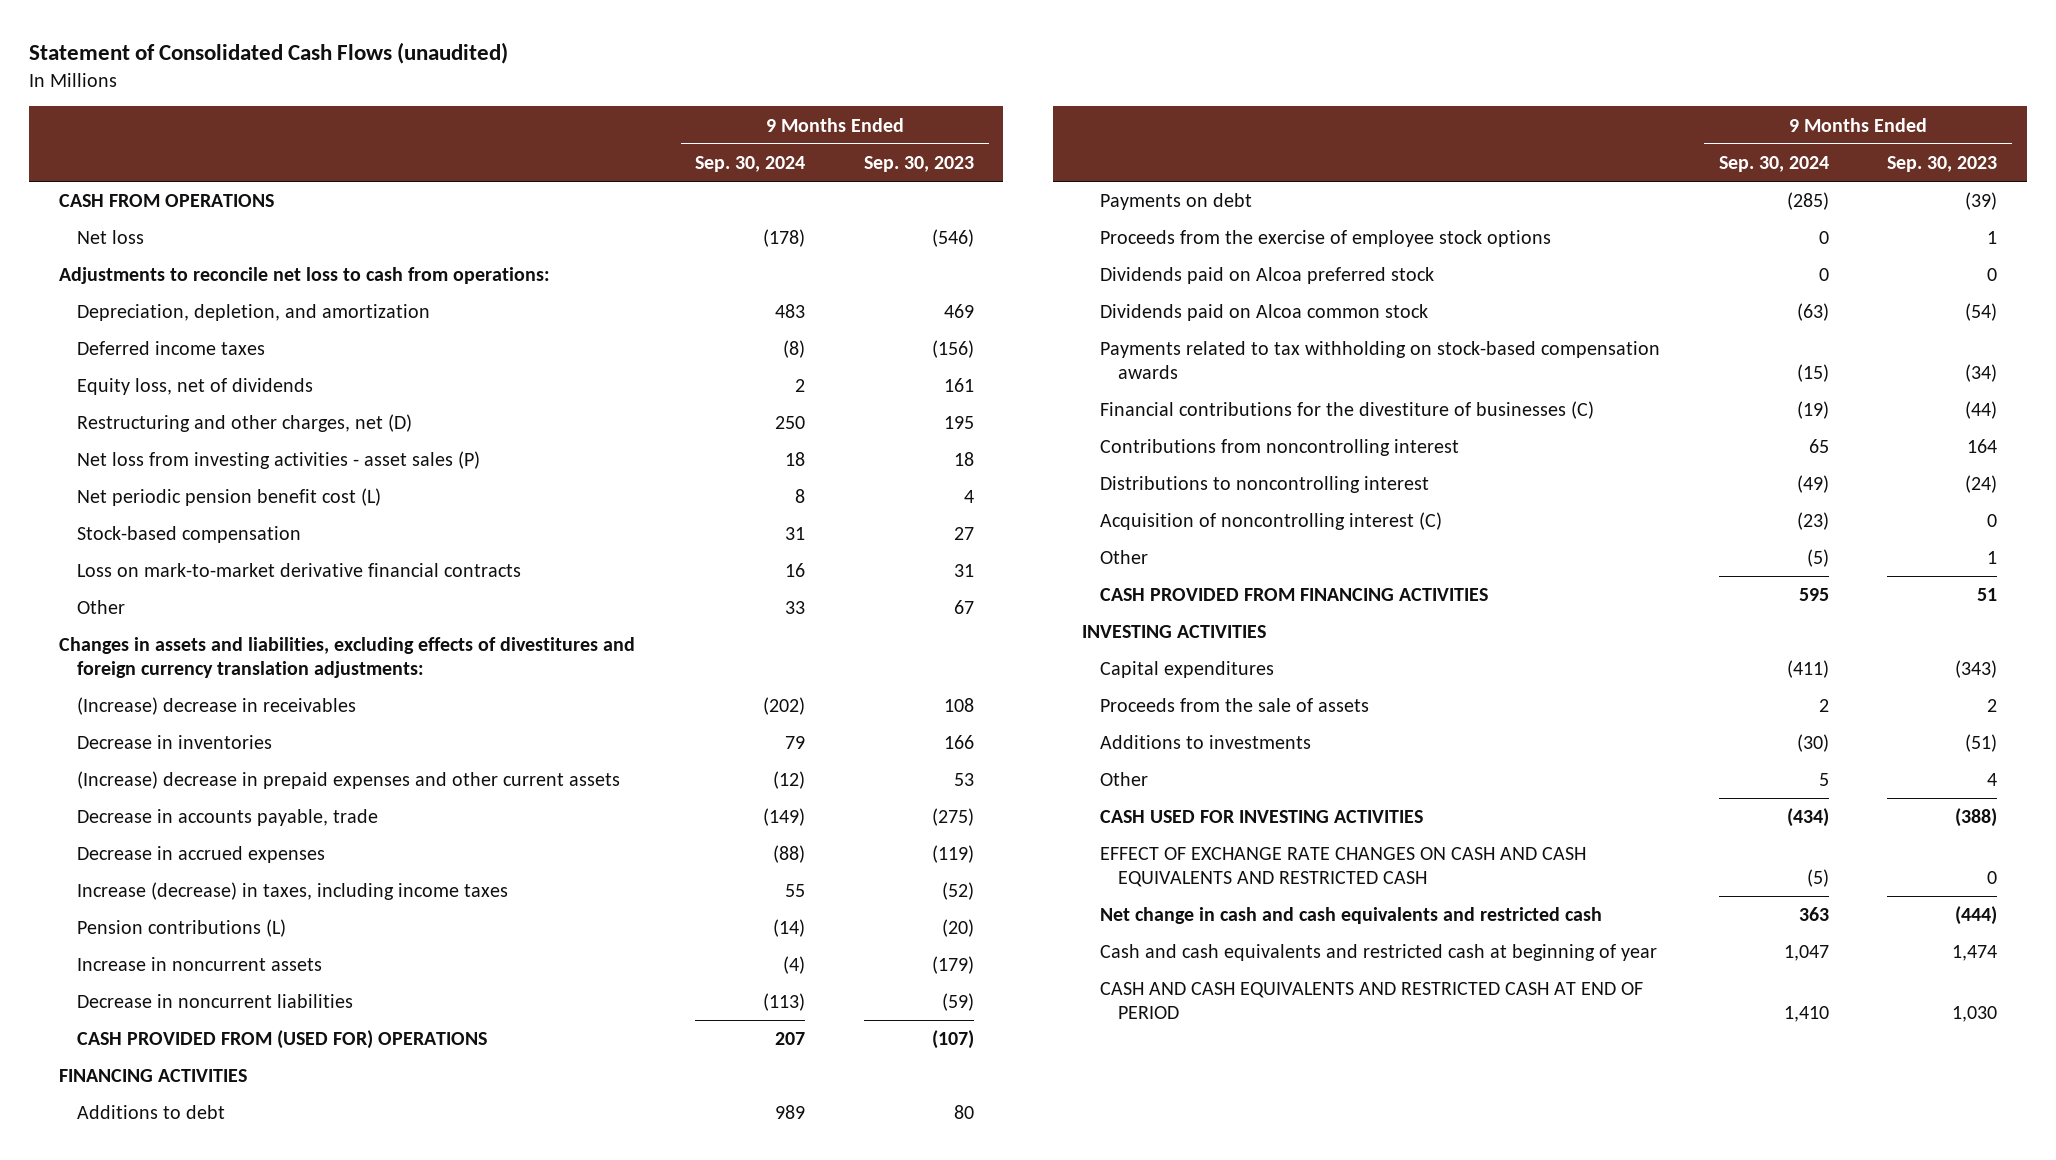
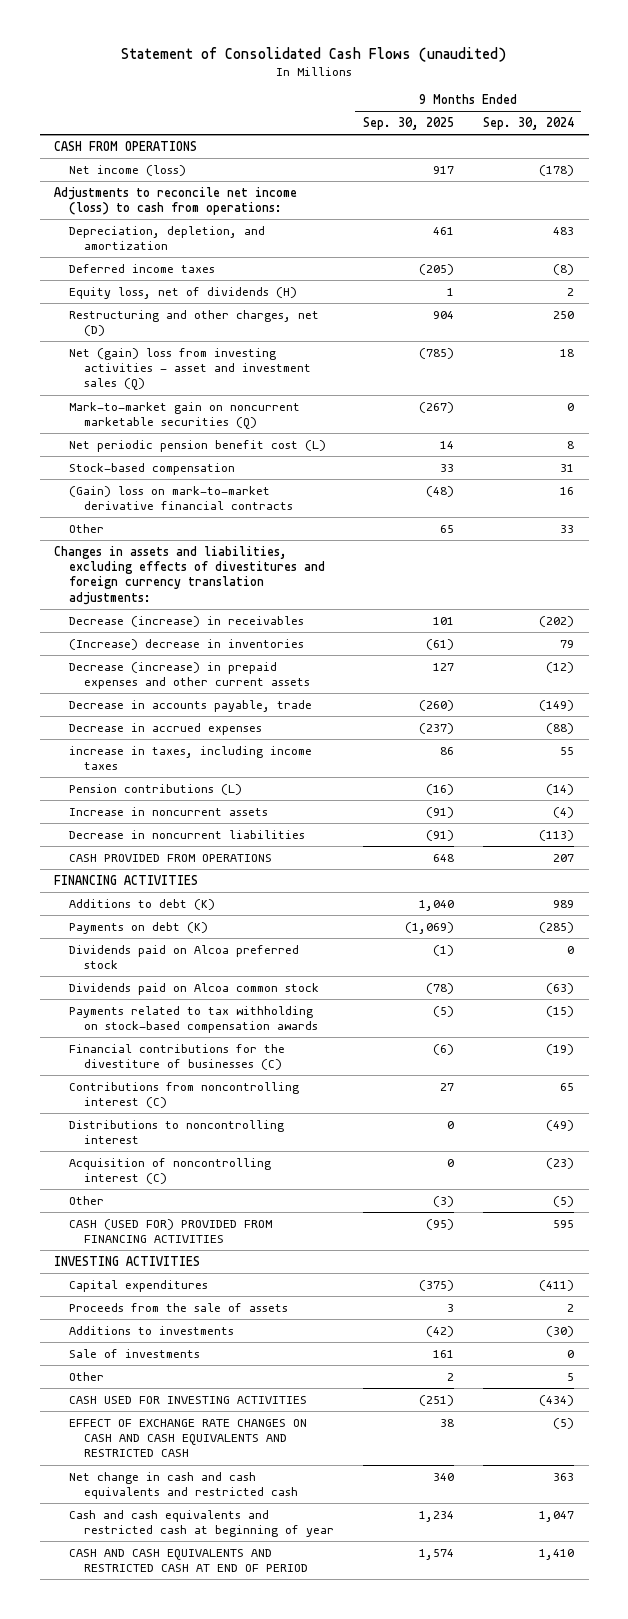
- | 9 Months Ended Sep. 30, 2024 | 9 Months Ended Sep. 30, 2023
+ | 9 Months Ended Sep. 30, 2025 | 9 Months Ended Sep. 30, 2024
- Net loss | (178) | (546)
- Adjustments to reconcile net loss to cash from operations:
+ Net income (loss) | 917 | (178)
+ Adjustments to reconcile net income (loss) to cash from operations:
- Equity loss, net of dividends | 2 | 161
+ Equity loss, net of dividends (H) | 1 | 2
- Net loss from investing activities - asset sales (P) | 18 | 18
+ Net (gain) loss from investing activities - asset and investment sales (Q) | (785) | 18
+ Mark-to-market gain on noncurrent marketable securities (Q) | (267) | 0
- Loss on mark-to-market derivative financial contracts | 16 | 31
+ (Gain) loss on mark-to-market derivative financial contracts | (48) | 16
- (Increase) decrease in receivables | (202) | 108
- Decrease in inventories | 79 | 166
- (Increase) decrease in prepaid expenses and other current assets | (12) | 53
+ Decrease (increase) in receivables | 101 | (202)
+ (Increase) decrease in inventories | (61) | 79
+ Decrease (increase) in prepaid expenses and other current assets | 127 | (12)
- Increase (decrease) in taxes, including income taxes | 55 | (52)
+ increase in taxes, including income taxes | 86 | 55
- CASH PROVIDED FROM (USED FOR) OPERATIONS | 207 | (107)
+ CASH PROVIDED FROM OPERATIONS | 648 | 207
- Additions to debt | 989 | 80
- Payments on debt | (285) | (39)
- Proceeds from the exercise of employee stock options | 0 | 1
+ Additions to debt (K) | 1,040 | 989
+ Payments on debt (K) | (1,069) | (285)
- Contributions from noncontrolling interest | 65 | 164
+ Contributions from noncontrolling interest (C) | 27 | 65
- CASH PROVIDED FROM FINANCING ACTIVITIES | 595 | 51
+ CASH (USED FOR) PROVIDED FROM FINANCING ACTIVITIES | (95) | 595
+ Sale of investments | 161 | 0

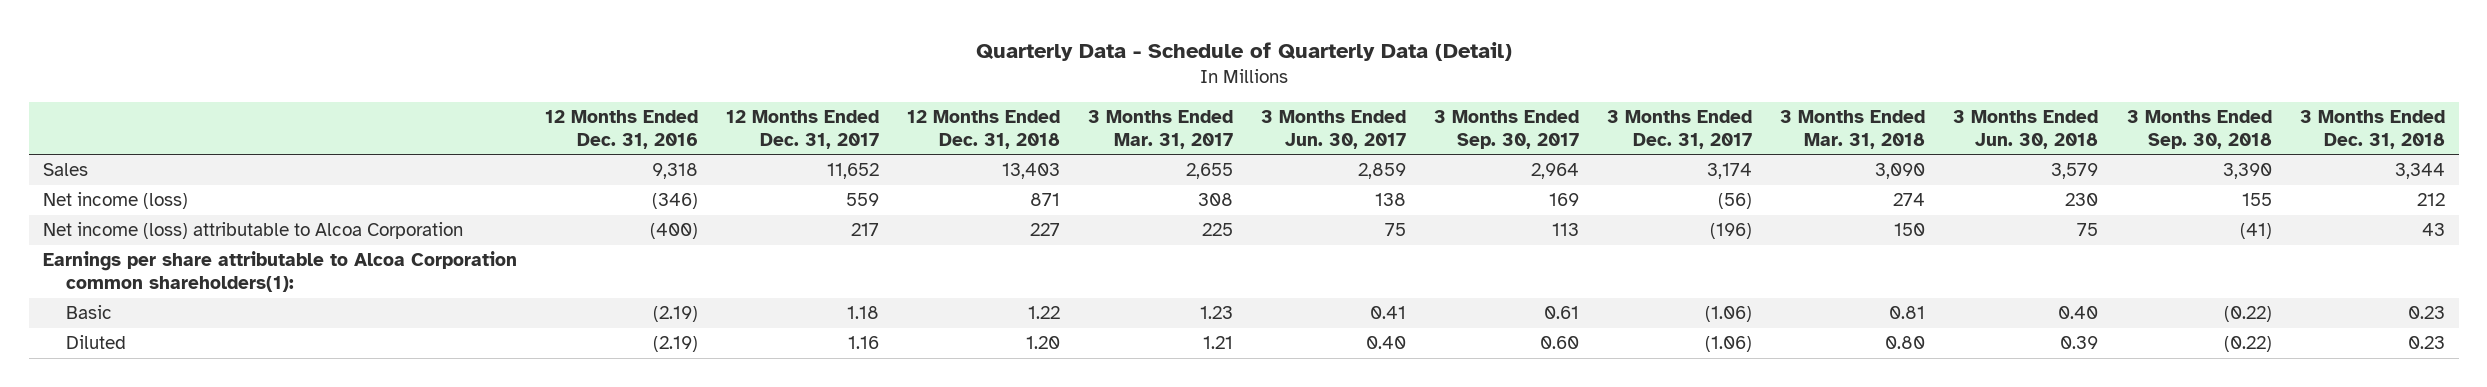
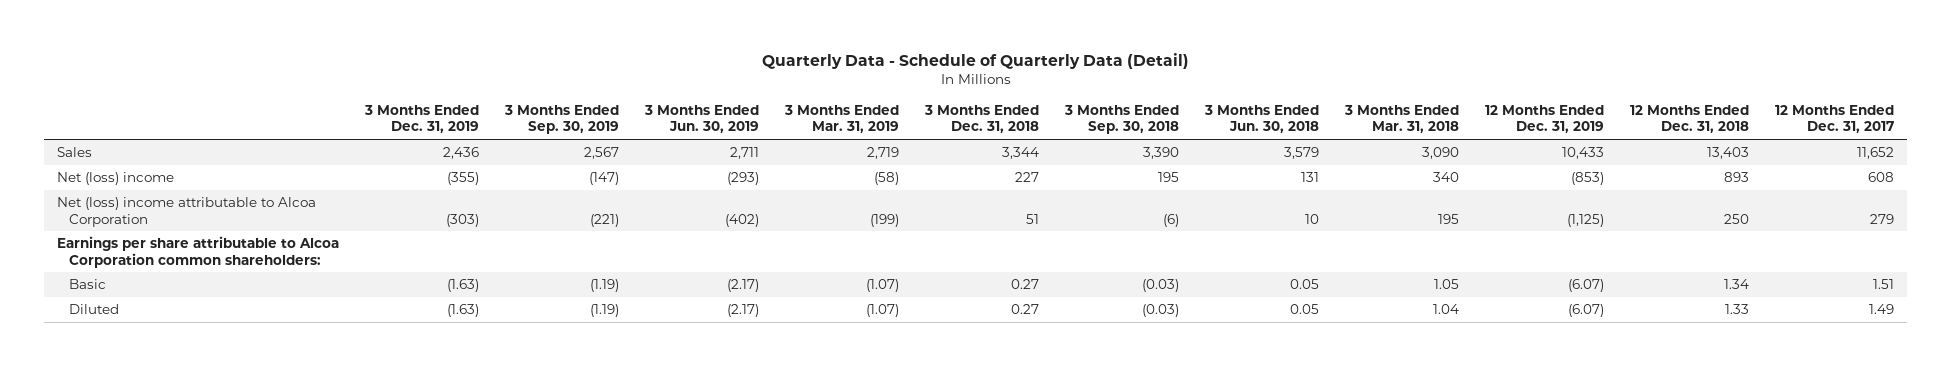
- | 12 Months Ended Dec. 31, 2016 | 12 Months Ended Dec. 31, 2017 | 12 Months Ended Dec. 31, 2018 | 3 Months Ended Mar. 31, 2017 | 3 Months Ended Jun. 30, 2017 | 3 Months Ended Sep. 30, 2017 | 3 Months Ended Dec. 31, 2017 | 3 Months Ended Mar. 31, 2018 | 3 Months Ended Jun. 30, 2018 | 3 Months Ended Sep. 30, 2018 | 3 Months Ended Dec. 31, 2018
+ | 3 Months Ended Dec. 31, 2019 | 3 Months Ended Sep. 30, 2019 | 3 Months Ended Jun. 30, 2019 | 3 Months Ended Mar. 31, 2019 | 3 Months Ended Dec. 31, 2018 | 3 Months Ended Sep. 30, 2018 | 3 Months Ended Jun. 30, 2018 | 3 Months Ended Mar. 31, 2018 | 12 Months Ended Dec. 31, 2019 | 12 Months Ended Dec. 31, 2018 | 12 Months Ended Dec. 31, 2017
- Net income (loss) | (346) | 559 | 871 | 308 | 138 | 169 | (56) | 274 | 230 | 155 | 212
- Net income (loss) attributable to Alcoa Corporation | (400) | 217 | 227 | 225 | 75 | 113 | (196) | 150 | 75 | (41) | 43
- Earnings per share attributable to Alcoa Corporation common shareholders(1):
- Basic | (2.19) | 1.18 | 1.22 | 1.23 | 0.41 | 0.61 | (1.06) | 0.81 | 0.40 | (0.22) | 0.23
- Diluted | (2.19) | 1.16 | 1.20 | 1.21 | 0.40 | 0.60 | (1.06) | 0.80 | 0.39 | (0.22) | 0.23
+ Net (loss) income | (355) | (147) | (293) | (58) | 227 | 195 | 131 | 340 | (853) | 893 | 608
+ Net (loss) income attributable to Alcoa Corporation | (303) | (221) | (402) | (199) | 51 | (6) | 10 | 195 | (1,125) | 250 | 279
+ Earnings per share attributable to Alcoa Corporation common shareholders:
+ Basic | (1.63) | (1.19) | (2.17) | (1.07) | 0.27 | (0.03) | 0.05 | 1.05 | (6.07) | 1.34 | 1.51
+ Diluted | (1.63) | (1.19) | (2.17) | (1.07) | 0.27 | (0.03) | 0.05 | 1.04 | (6.07) | 1.33 | 1.49

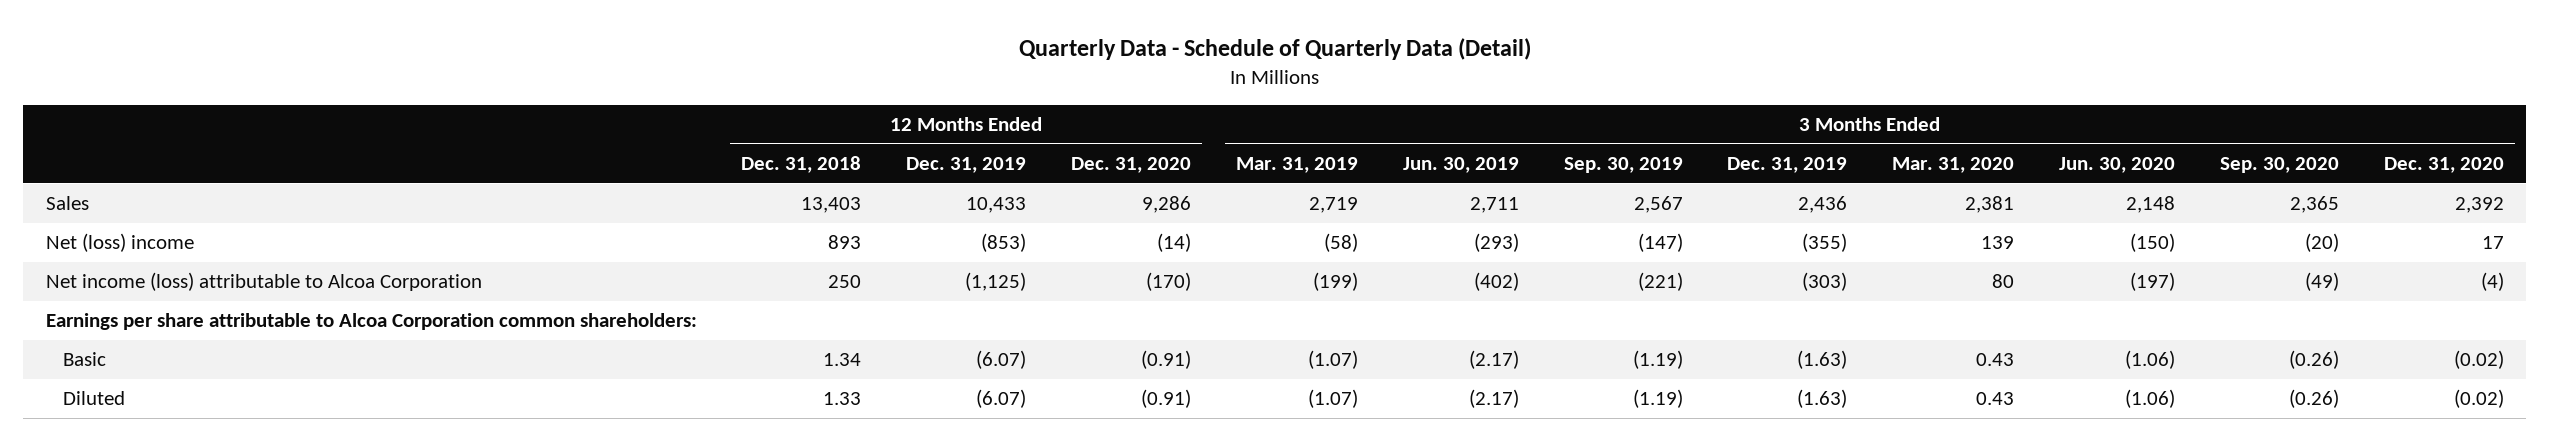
- | 3 Months Ended Dec. 31, 2019 | 3 Months Ended Sep. 30, 2019 | 3 Months Ended Jun. 30, 2019 | 3 Months Ended Mar. 31, 2019 | 3 Months Ended Dec. 31, 2018 | 3 Months Ended Sep. 30, 2018 | 3 Months Ended Jun. 30, 2018 | 3 Months Ended Mar. 31, 2018 | 12 Months Ended Dec. 31, 2019 | 12 Months Ended Dec. 31, 2018 | 12 Months Ended Dec. 31, 2017
+ | 12 Months Ended Dec. 31, 2018 | 12 Months Ended Dec. 31, 2019 | 12 Months Ended Dec. 31, 2020 | 3 Months Ended Mar. 31, 2019 | 3 Months Ended Jun. 30, 2019 | 3 Months Ended Sep. 30, 2019 | 3 Months Ended Dec. 31, 2019 | 3 Months Ended Mar. 31, 2020 | 3 Months Ended Jun. 30, 2020 | 3 Months Ended Sep. 30, 2020 | 3 Months Ended Dec. 31, 2020
- Net (loss) income attributable to Alcoa Corporation | (303) | (221) | (402) | (199) | 51 | (6) | 10 | 195 | (1,125) | 250 | 279
+ Net income (loss) attributable to Alcoa Corporation | 250 | (1,125) | (170) | (199) | (402) | (221) | (303) | 80 | (197) | (49) | (4)

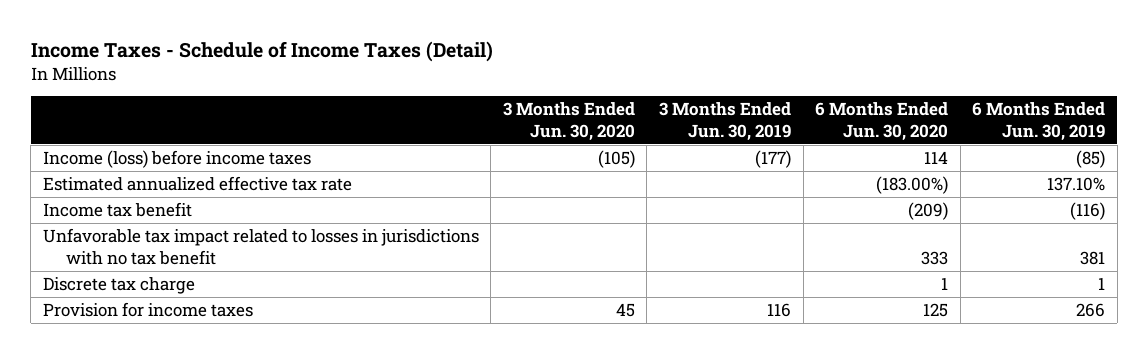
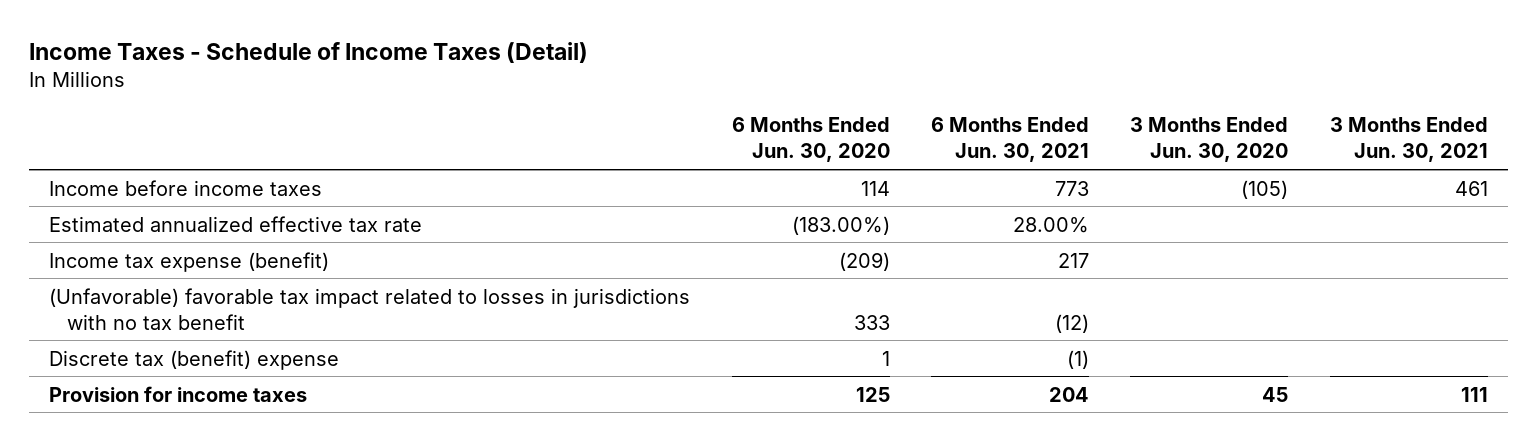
- | 3 Months Ended Jun. 30, 2020 | 3 Months Ended Jun. 30, 2019 | 6 Months Ended Jun. 30, 2020 | 6 Months Ended Jun. 30, 2019
+ | 6 Months Ended Jun. 30, 2020 | 6 Months Ended Jun. 30, 2021 | 3 Months Ended Jun. 30, 2020 | 3 Months Ended Jun. 30, 2021
- Income (loss) before income taxes | (105) | (177) | 114 | (85)
+ Income before income taxes | 114 | 773 | (105) | 461
- Income tax benefit | | | (209) | (116)
- Unfavorable tax impact related to losses in jurisdictions with no tax benefit | | | 333 | 381
- Discrete tax charge | | | 1 | 1
+ Income tax expense (benefit) | (209) | 217 | |
+ (Unfavorable) favorable tax impact related to losses in jurisdictions with no tax benefit | 333 | (12) | |
+ Discrete tax (benefit) expense | 1 | (1) | |

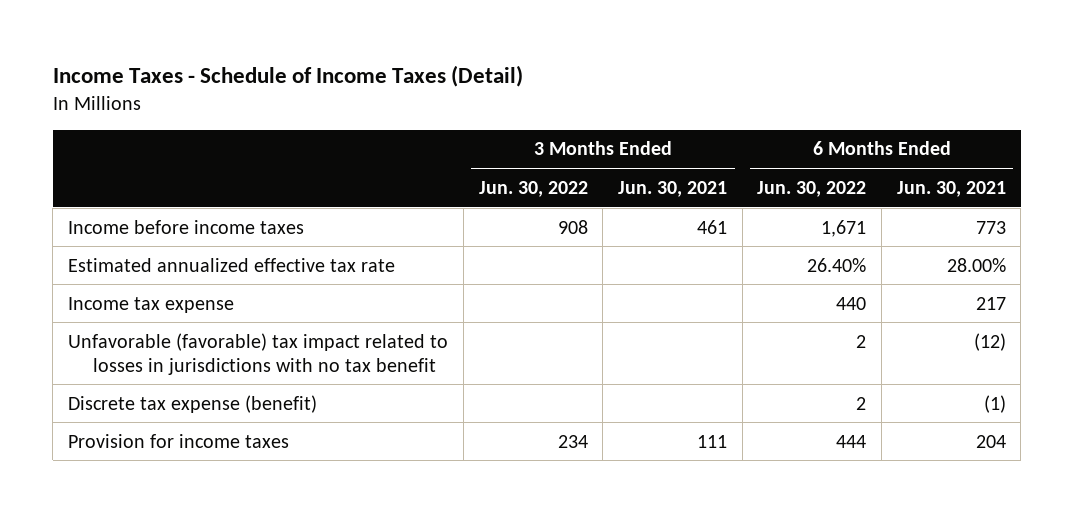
- | 6 Months Ended Jun. 30, 2020 | 6 Months Ended Jun. 30, 2021 | 3 Months Ended Jun. 30, 2020 | 3 Months Ended Jun. 30, 2021
+ | 3 Months Ended Jun. 30, 2022 | 3 Months Ended Jun. 30, 2021 | 6 Months Ended Jun. 30, 2022 | 6 Months Ended Jun. 30, 2021
- Income tax expense (benefit) | (209) | 217 | |
- (Unfavorable) favorable tax impact related to losses in jurisdictions with no tax benefit | 333 | (12) | |
- Discrete tax (benefit) expense | 1 | (1) | |
+ Income tax expense | | | 440 | 217
+ Unfavorable (favorable) tax impact related to losses in jurisdictions with no tax benefit | | | 2 | (12)
+ Discrete tax expense (benefit) | | | 2 | (1)

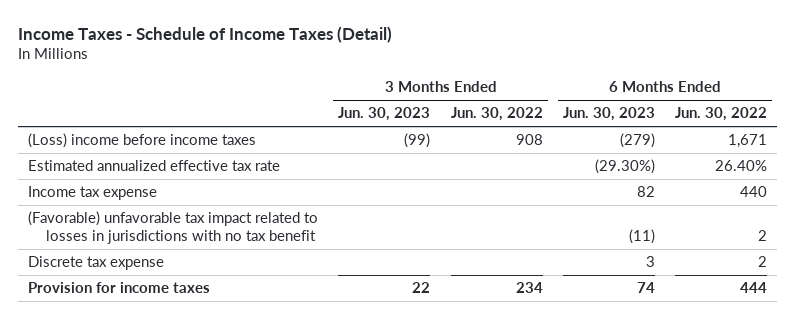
- | 3 Months Ended Jun. 30, 2022 | 3 Months Ended Jun. 30, 2021 | 6 Months Ended Jun. 30, 2022 | 6 Months Ended Jun. 30, 2021
+ | 3 Months Ended Jun. 30, 2023 | 3 Months Ended Jun. 30, 2022 | 6 Months Ended Jun. 30, 2023 | 6 Months Ended Jun. 30, 2022
- Income before income taxes | 908 | 461 | 1,671 | 773
+ (Loss) income before income taxes | (99) | 908 | (279) | 1,671
- Unfavorable (favorable) tax impact related to losses in jurisdictions with no tax benefit | | | 2 | (12)
- Discrete tax expense (benefit) | | | 2 | (1)
+ (Favorable) unfavorable tax impact related to losses in jurisdictions with no tax benefit | | | (11) | 2
+ Discrete tax expense | | | 3 | 2

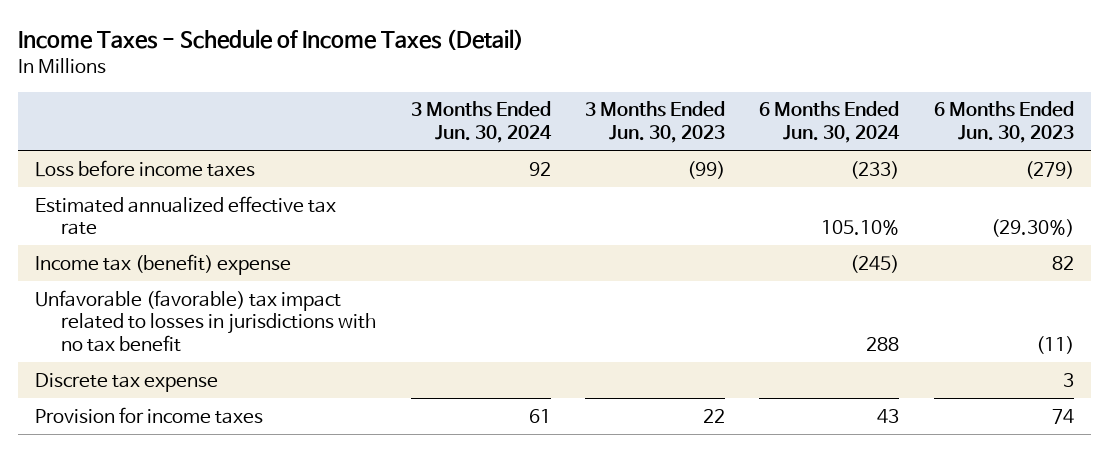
- | 3 Months Ended Jun. 30, 2023 | 3 Months Ended Jun. 30, 2022 | 6 Months Ended Jun. 30, 2023 | 6 Months Ended Jun. 30, 2022
+ | 3 Months Ended Jun. 30, 2024 | 3 Months Ended Jun. 30, 2023 | 6 Months Ended Jun. 30, 2024 | 6 Months Ended Jun. 30, 2023
- (Loss) income before income taxes | (99) | 908 | (279) | 1,671
+ Loss before income taxes | 92 | (99) | (233) | (279)
- Income tax expense | | | 82 | 440
- (Favorable) unfavorable tax impact related to losses in jurisdictions with no tax benefit | | | (11) | 2
+ Income tax (benefit) expense | | | (245) | 82
+ Unfavorable (favorable) tax impact related to losses in jurisdictions with no tax benefit | | | 288 | (11)

